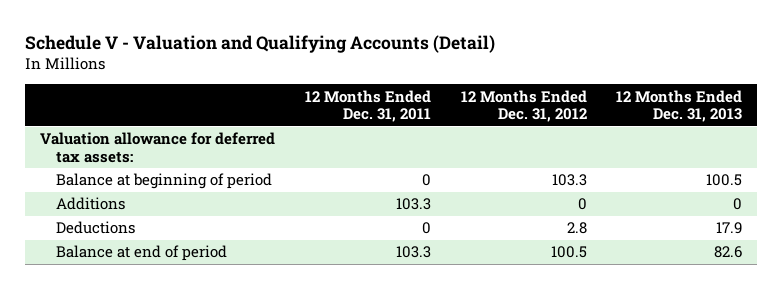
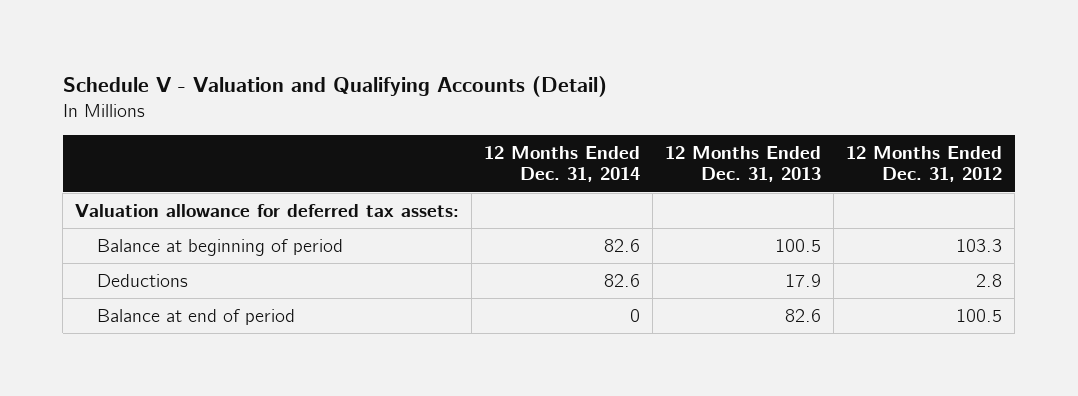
- | 12 Months Ended Dec. 31, 2011 | 12 Months Ended Dec. 31, 2012 | 12 Months Ended Dec. 31, 2013
+ | 12 Months Ended Dec. 31, 2014 | 12 Months Ended Dec. 31, 2013 | 12 Months Ended Dec. 31, 2012
- Additions | 103.3 | 0 | 0

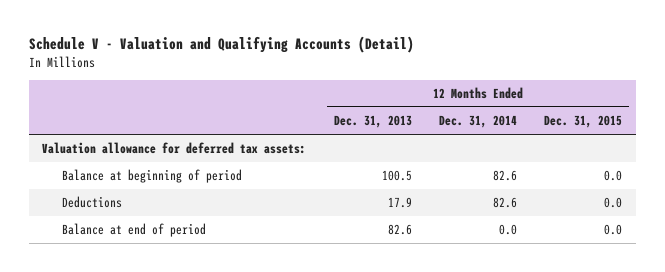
- | 12 Months Ended Dec. 31, 2014 | 12 Months Ended Dec. 31, 2013 | 12 Months Ended Dec. 31, 2012
+ | 12 Months Ended Dec. 31, 2013 | 12 Months Ended Dec. 31, 2014 | 12 Months Ended Dec. 31, 2015
- Balance at end of period | 0 | 82.6 | 100.5
+ Balance at end of period | 82.6 | 0.0 | 0.0

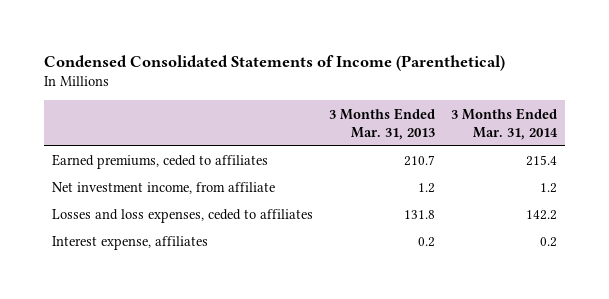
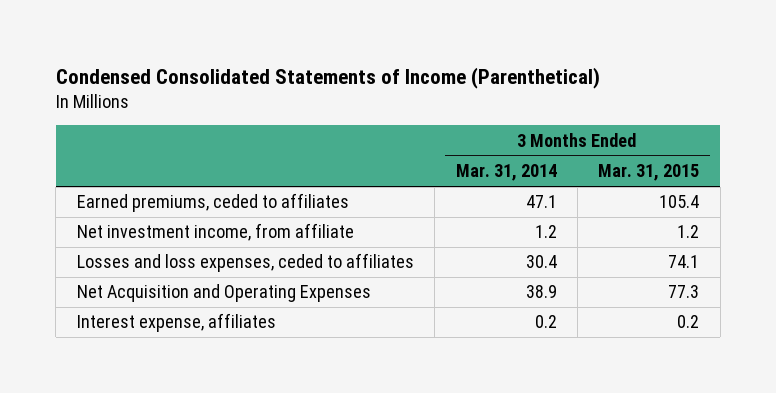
- | 3 Months Ended Mar. 31, 2013 | 3 Months Ended Mar. 31, 2014
+ | 3 Months Ended Mar. 31, 2014 | 3 Months Ended Mar. 31, 2015
- Earned premiums, ceded to affiliates | 210.7 | 215.4
+ Earned premiums, ceded to affiliates | 47.1 | 105.4
- Losses and loss expenses, ceded to affiliates | 131.8 | 142.2
+ Losses and loss expenses, ceded to affiliates | 30.4 | 74.1
+ Net Acquisition and Operating Expenses | 38.9 | 77.3

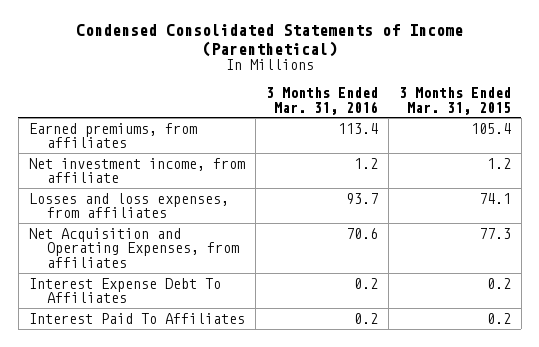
- | 3 Months Ended Mar. 31, 2014 | 3 Months Ended Mar. 31, 2015
+ | 3 Months Ended Mar. 31, 2016 | 3 Months Ended Mar. 31, 2015
- Earned premiums, ceded to affiliates | 47.1 | 105.4
+ Earned premiums, from affiliates | 113.4 | 105.4
- Losses and loss expenses, ceded to affiliates | 30.4 | 74.1
- Net Acquisition and Operating Expenses | 38.9 | 77.3
- Interest expense, affiliates | 0.2 | 0.2
+ Losses and loss expenses, from affiliates | 93.7 | 74.1
+ Net Acquisition and Operating Expenses, from affiliates | 70.6 | 77.3
+ Interest Expense Debt To Affiliates | 0.2 | 0.2
+ Interest Paid To Affiliates | 0.2 | 0.2

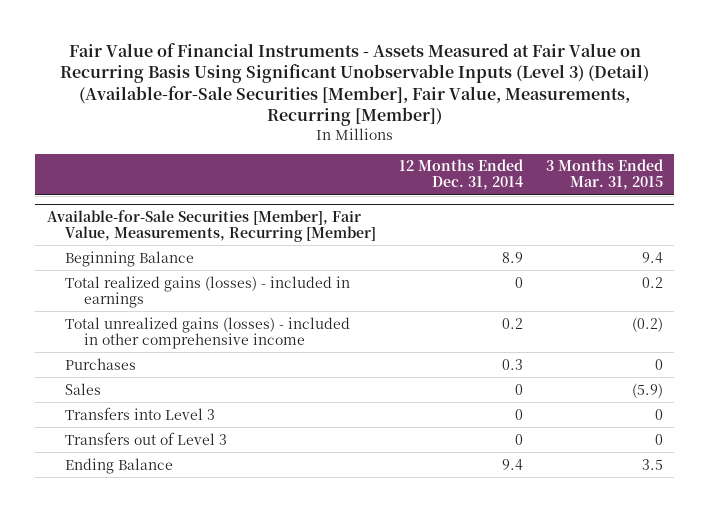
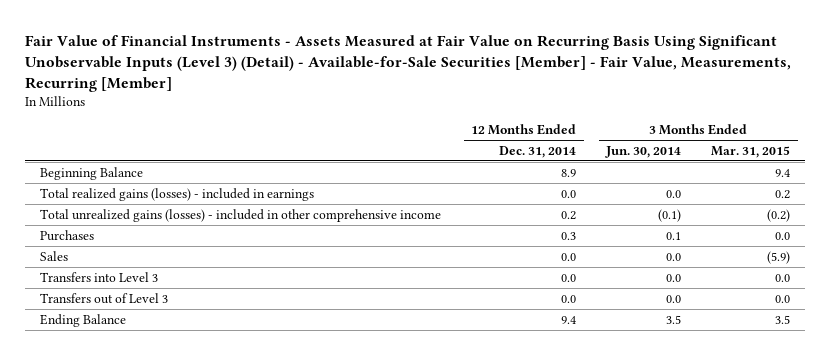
- Fair Value of Financial Instruments - Assets Measured at Fair Value on Recurring Basis Using Significant Unobservable Inputs (Level 3) (Detail) (Available-for-Sale Securities [Member], Fair Value, Measurements, Recurring [Member])
+ Fair Value of Financial Instruments - Assets Measured at Fair Value on Recurring Basis Using Significant Unobservable Inputs (Level 3) (Detail) - Available-for-Sale Securities [Member] - Fair Value, Measurements, Recurring [Member]
- | 12 Months Ended Dec. 31, 2014 | 3 Months Ended Mar. 31, 2015
+ | 12 Months Ended Dec. 31, 2014 | 3 Months Ended Jun. 30, 2014 | 3 Months Ended Mar. 31, 2015
- Available-for-Sale Securities [Member], Fair Value, Measurements, Recurring [Member]
- Total realized gains (losses) - included in earnings | 0 | 0.2
+ Total realized gains (losses) - included in earnings | 0.0 | 0.0 | 0.2
- Purchases | 0.3 | 0
- Sales | 0 | (5.9)
- Transfers into Level 3 | 0 | 0
- Transfers out of Level 3 | 0 | 0
+ Purchases | 0.3 | 0.1 | 0.0
+ Sales | 0.0 | 0.0 | (5.9)
+ Transfers into Level 3 | 0.0 | 0.0 | 0.0
+ Transfers out of Level 3 | 0.0 | 0.0 | 0.0

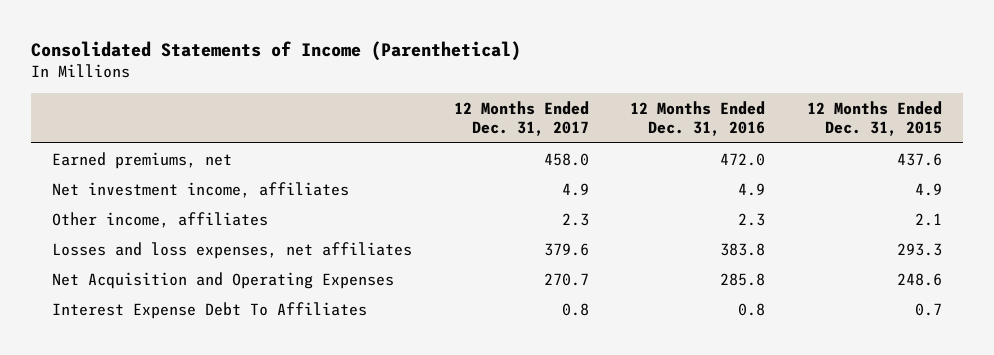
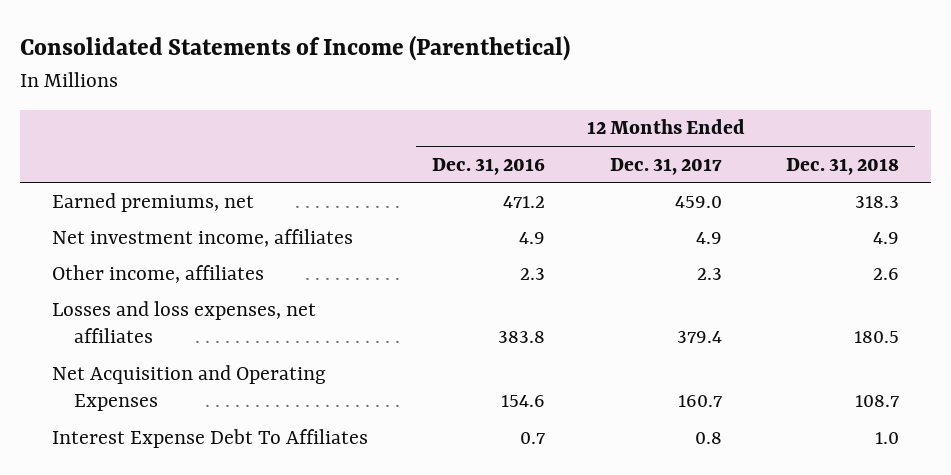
- | 12 Months Ended Dec. 31, 2017 | 12 Months Ended Dec. 31, 2016 | 12 Months Ended Dec. 31, 2015
+ | 12 Months Ended Dec. 31, 2016 | 12 Months Ended Dec. 31, 2017 | 12 Months Ended Dec. 31, 2018
- Earned premiums, net | 458.0 | 472.0 | 437.6
+ Earned premiums, net | 471.2 | 459.0 | 318.3
- Losses and loss expenses, net affiliates | 379.6 | 383.8 | 293.3
- Net Acquisition and Operating Expenses | 270.7 | 285.8 | 248.6
- Interest Expense Debt To Affiliates | 0.8 | 0.8 | 0.7
+ Losses and loss expenses, net affiliates | 383.8 | 379.4 | 180.5
+ Net Acquisition and Operating Expenses | 154.6 | 160.7 | 108.7
+ Interest Expense Debt To Affiliates | 0.7 | 0.8 | 1.0

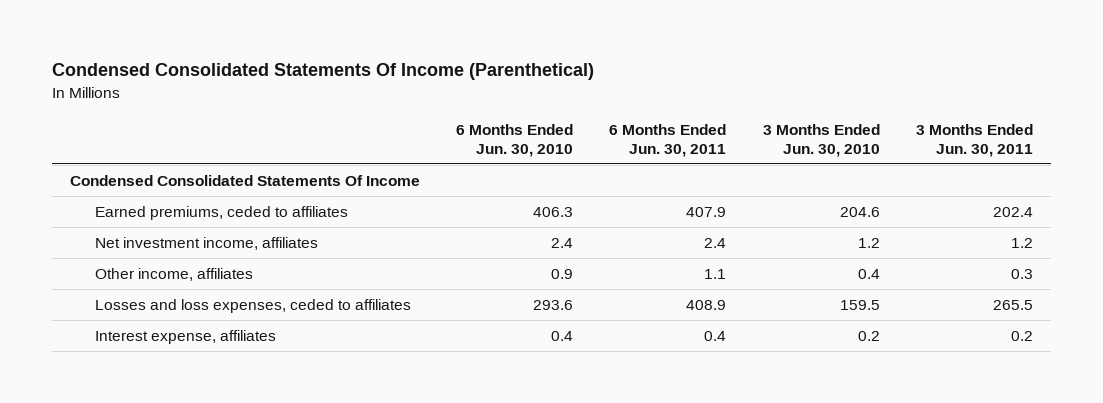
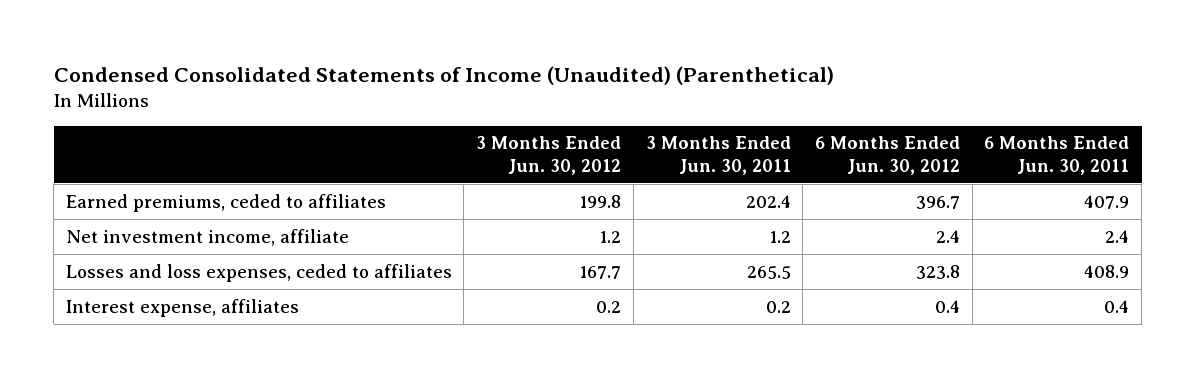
- Condensed Consolidated Statements Of Income (Parenthetical)
+ Condensed Consolidated Statements of Income (Unaudited) (Parenthetical)
- | 6 Months Ended Jun. 30, 2010 | 6 Months Ended Jun. 30, 2011 | 3 Months Ended Jun. 30, 2010 | 3 Months Ended Jun. 30, 2011
+ | 3 Months Ended Jun. 30, 2012 | 3 Months Ended Jun. 30, 2011 | 6 Months Ended Jun. 30, 2012 | 6 Months Ended Jun. 30, 2011
- Condensed Consolidated Statements Of Income
- Net investment income, affiliates | 2.4 | 2.4 | 1.2 | 1.2
- Other income, affiliates | 0.9 | 1.1 | 0.4 | 0.3
+ Net investment income, affiliate | 1.2 | 1.2 | 2.4 | 2.4

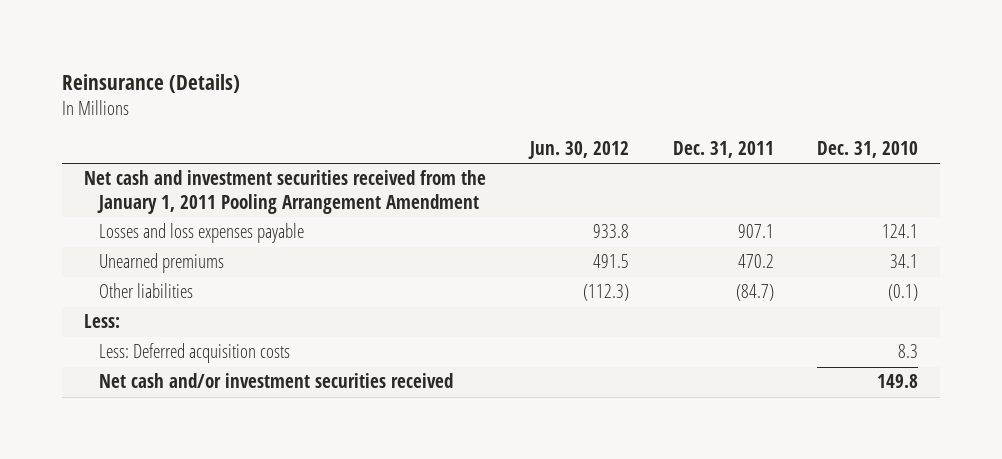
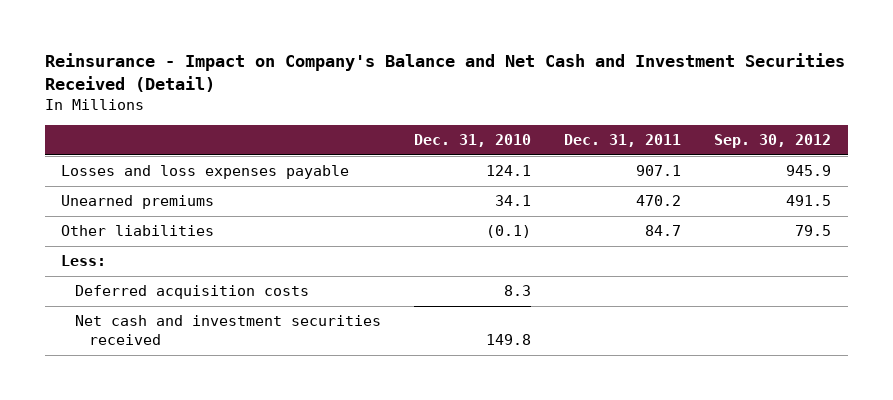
- Reinsurance (Details)
+ Reinsurance - Impact on Company's Balance and Net Cash and Investment Securities Received (Detail)
- | Jun. 30, 2012 | Dec. 31, 2011 | Dec. 31, 2010
+ | Dec. 31, 2010 | Dec. 31, 2011 | Sep. 30, 2012
- Net cash and investment securities received from the January 1, 2011 Pooling Arrangement Amendment
- Other liabilities | (112.3) | (84.7) | (0.1)
+ Other liabilities | (0.1) | 84.7 | 79.5
- Less: Deferred acquisition costs | | | 8.3
- Net cash and/or investment securities received | | | 149.8
+ Deferred acquisition costs | 8.3 | |
+ Net cash and investment securities received | 149.8 | |

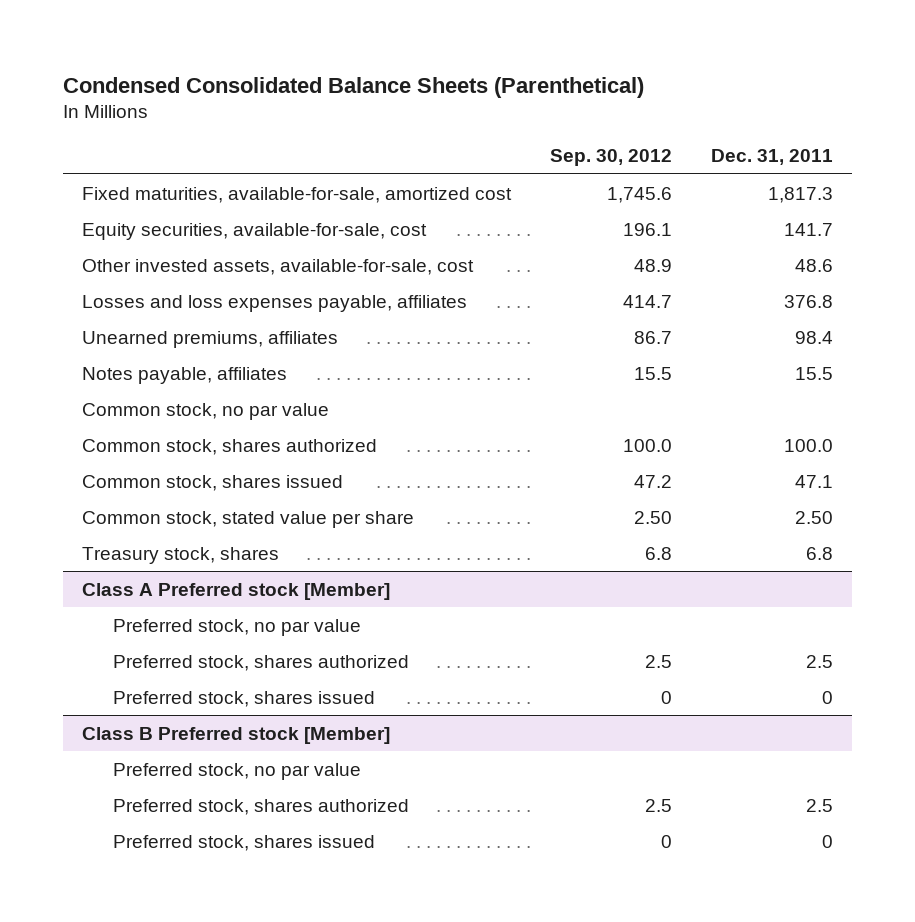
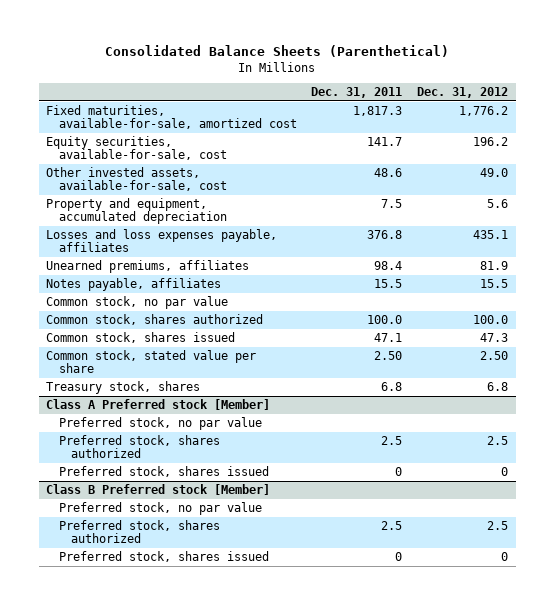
- Condensed Consolidated Balance Sheets (Parenthetical)
+ Consolidated Balance Sheets (Parenthetical)
- | Sep. 30, 2012 | Dec. 31, 2011
+ | Dec. 31, 2011 | Dec. 31, 2012
+ Property and equipment, accumulated depreciation | 7.5 | 5.6

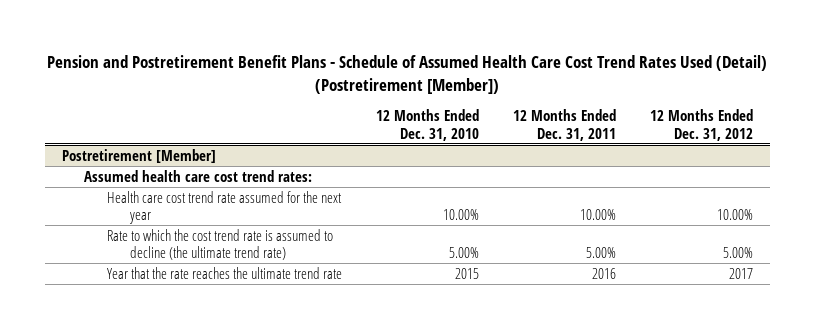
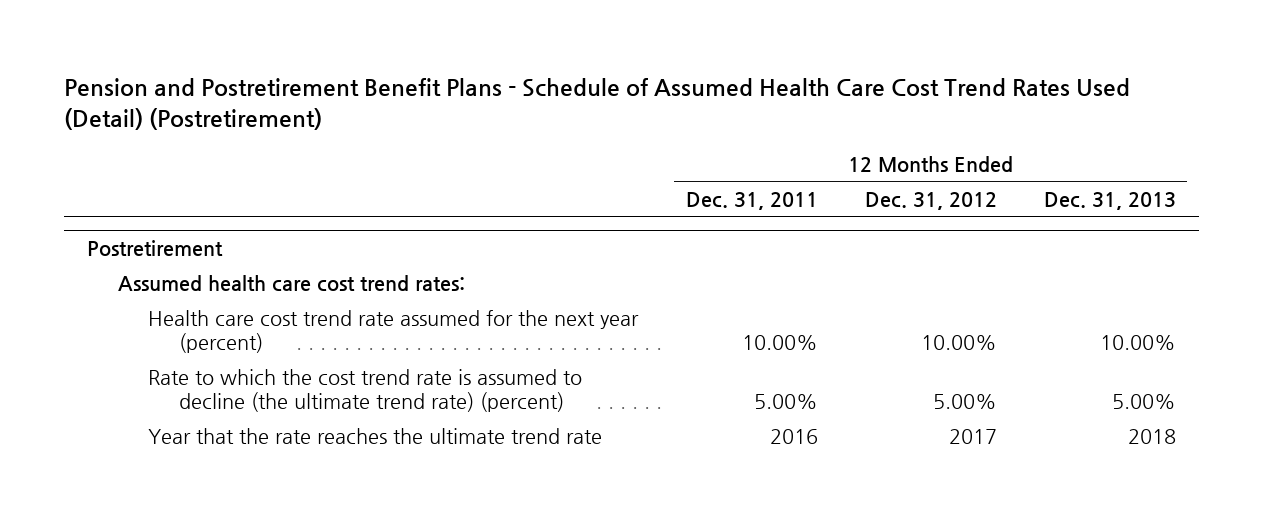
- Pension and Postretirement Benefit Plans - Schedule of Assumed Health Care Cost Trend Rates Used (Detail) (Postretirement [Member])
+ Pension and Postretirement Benefit Plans - Schedule of Assumed Health Care Cost Trend Rates Used (Detail) (Postretirement)
- | 12 Months Ended Dec. 31, 2010 | 12 Months Ended Dec. 31, 2011 | 12 Months Ended Dec. 31, 2012
+ | 12 Months Ended Dec. 31, 2011 | 12 Months Ended Dec. 31, 2012 | 12 Months Ended Dec. 31, 2013
- Postretirement [Member]
+ Postretirement
- Health care cost trend rate assumed for the next year | 10.00% | 10.00% | 10.00%
- Rate to which the cost trend rate is assumed to decline (the ultimate trend rate) | 5.00% | 5.00% | 5.00%
+ Health care cost trend rate assumed for the next year (percent) | 10.00% | 10.00% | 10.00%
+ Rate to which the cost trend rate is assumed to decline (the ultimate trend rate) (percent) | 5.00% | 5.00% | 5.00%

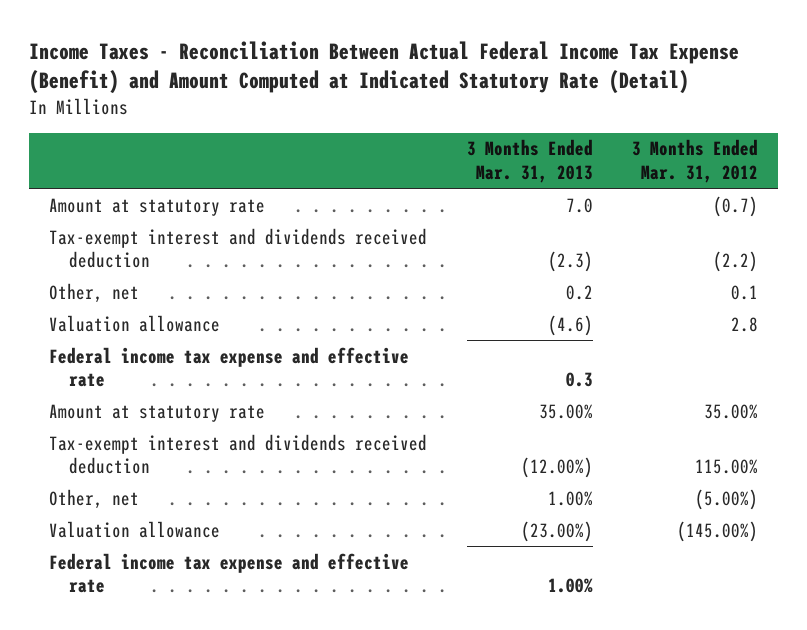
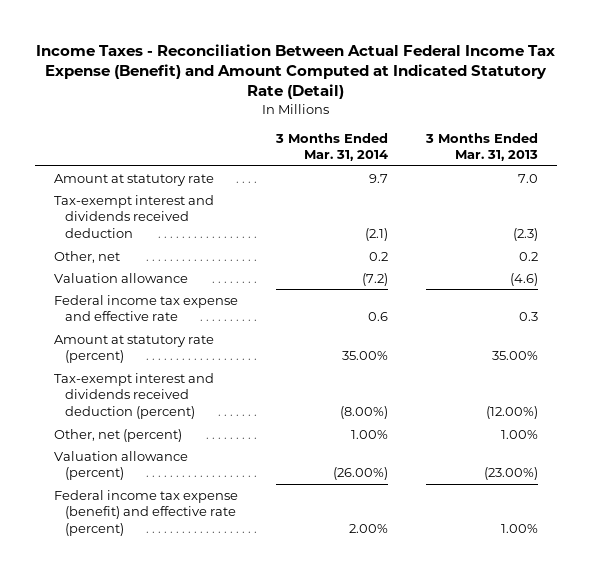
- | 3 Months Ended Mar. 31, 2013 | 3 Months Ended Mar. 31, 2012
+ | 3 Months Ended Mar. 31, 2014 | 3 Months Ended Mar. 31, 2013
- Amount at statutory rate | 35.00% | 35.00%
- Tax-exempt interest and dividends received deduction | (12.00%) | 115.00%
- Other, net | 1.00% | (5.00%)
- Valuation allowance | (23.00%) | (145.00%)
- Federal income tax expense and effective rate | 1.00% |
+ Amount at statutory rate (percent) | 35.00% | 35.00%
+ Tax-exempt interest and dividends received deduction (percent) | (8.00%) | (12.00%)
+ Other, net (percent) | 1.00% | 1.00%
+ Valuation allowance (percent) | (26.00%) | (23.00%)
+ Federal income tax expense (benefit) and effective rate (percent) | 2.00% | 1.00%

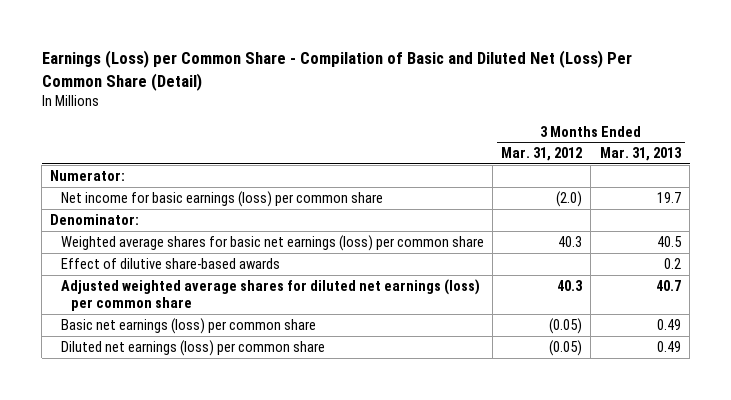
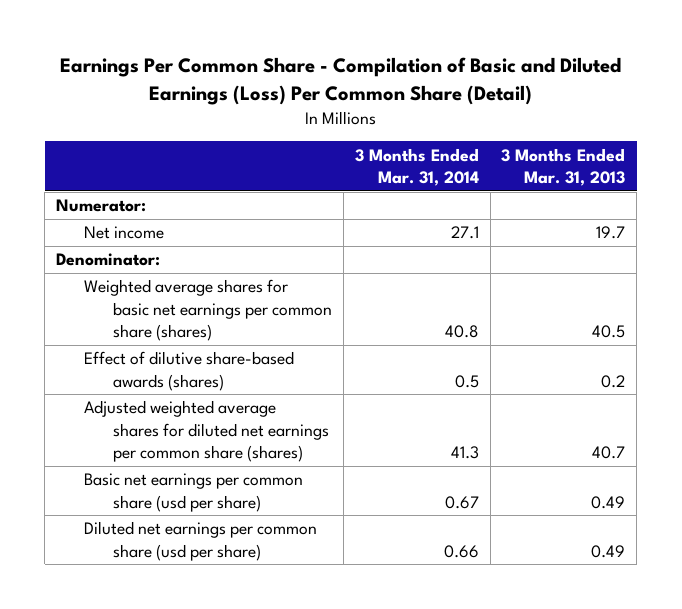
- Earnings (Loss) per Common Share - Compilation of Basic and Diluted Net (Loss) Per Common Share (Detail)
+ Earnings Per Common Share - Compilation of Basic and Diluted Earnings (Loss) Per Common Share (Detail)
- | 3 Months Ended Mar. 31, 2012 | 3 Months Ended Mar. 31, 2013
+ | 3 Months Ended Mar. 31, 2014 | 3 Months Ended Mar. 31, 2013
- Net income for basic earnings (loss) per common share | (2.0) | 19.7
+ Net income | 27.1 | 19.7
- Weighted average shares for basic net earnings (loss) per common share | 40.3 | 40.5
- Effect of dilutive share-based awards | | 0.2
- Adjusted weighted average shares for diluted net earnings (loss) per common share | 40.3 | 40.7
- Basic net earnings (loss) per common share | (0.05) | 0.49
- Diluted net earnings (loss) per common share | (0.05) | 0.49
+ Weighted average shares for basic net earnings per common share (shares) | 40.8 | 40.5
+ Effect of dilutive share-based awards (shares) | 0.5 | 0.2
+ Adjusted weighted average shares for diluted net earnings per common share (shares) | 41.3 | 40.7
+ Basic net earnings per common share (usd per share) | 0.67 | 0.49
+ Diluted net earnings per common share (usd per share) | 0.66 | 0.49

